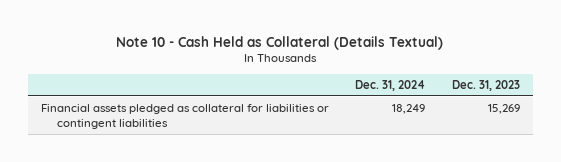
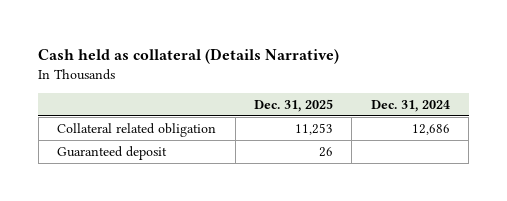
- Note 10 - Cash Held as Collateral (Details Textual)
+ Cash held as collateral (Details Narrative)
- | Dec. 31, 2024 | Dec. 31, 2023
+ | Dec. 31, 2025 | Dec. 31, 2024
- Financial assets pledged as collateral for liabilities or contingent liabilities | 18,249 | 15,269
+ Collateral related obligation | 11,253 | 12,686
+ Guaranteed deposit | 26 |

